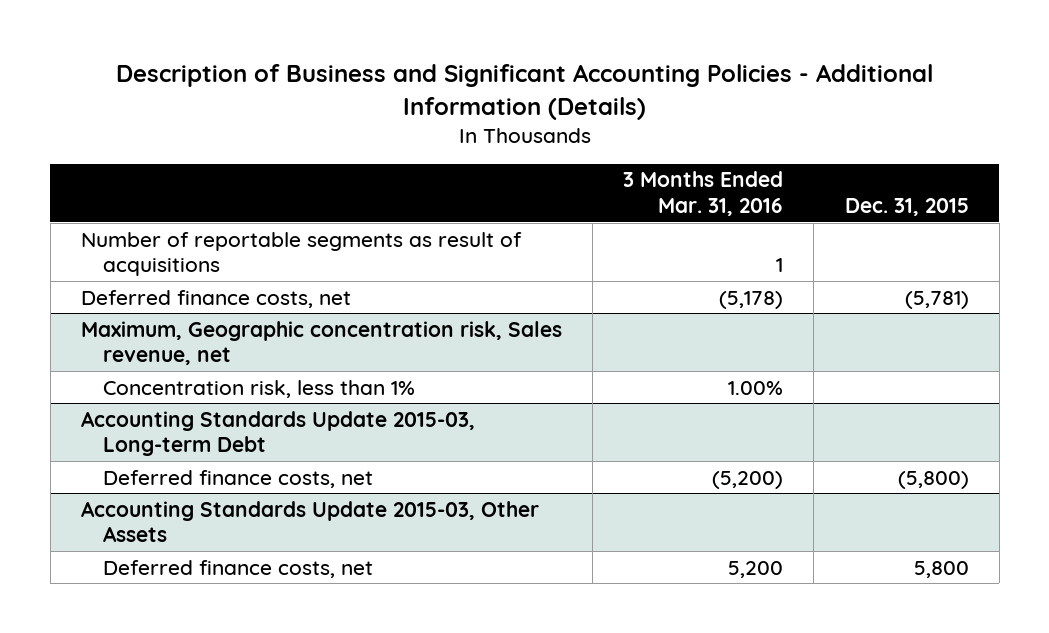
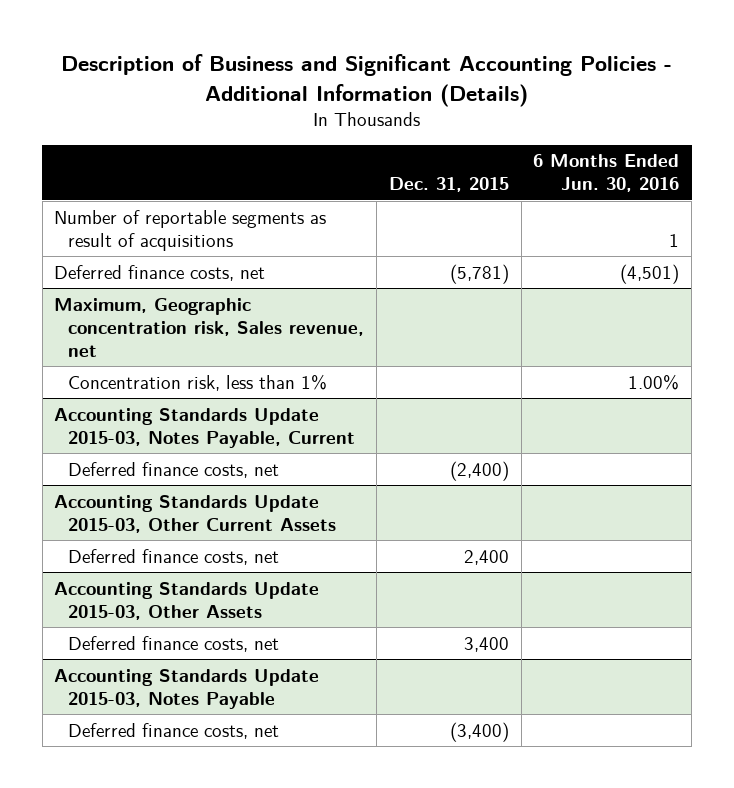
- | 3 Months Ended Mar. 31, 2016 | Dec. 31, 2015
+ | Dec. 31, 2015 | 6 Months Ended Jun. 30, 2016
- Accounting Standards Update 2015-03, Long-term Debt
- Deferred finance costs, net | (5,200) | (5,800)
+ Accounting Standards Update 2015-03, Notes Payable, Current
+ Deferred finance costs, net | (2,400) |
+ Accounting Standards Update 2015-03, Other Current Assets
+ Deferred finance costs, net | 2,400 |
@ Accounting Standards Update 2015-03, Other Assets
- Deferred finance costs, net | 5,200 | 5,800
+ Deferred finance costs, net | 3,400 |
+ Accounting Standards Update 2015-03, Notes Payable
+ Deferred finance costs, net | (3,400) |

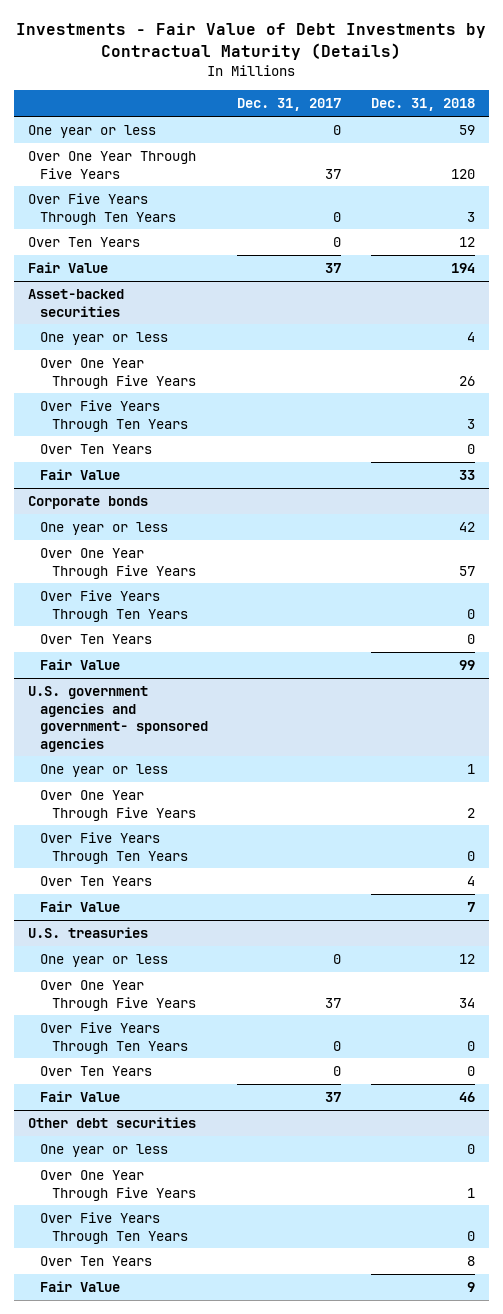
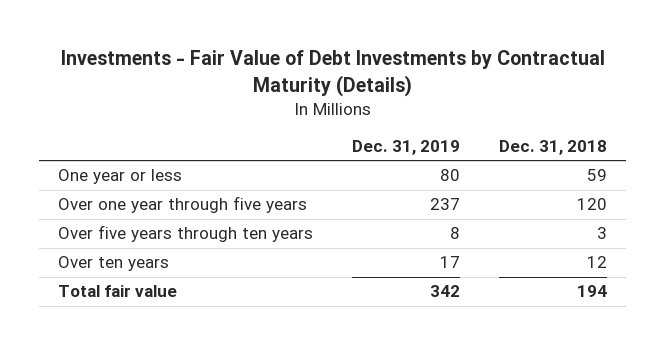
- | Dec. 31, 2017 | Dec. 31, 2018
+ | Dec. 31, 2019 | Dec. 31, 2018
- Over One Year Through Five Years | 37 | 120
- Over Five Years Through Ten Years | 0 | 3
- Over Ten Years | 0 | 12
- Fair Value | 37 | 194
- Asset-backed securities
- One year or less | | 4
- Over One Year Through Five Years | | 26
- Over Five Years Through Ten Years | | 3
- Over Ten Years | | 0
- Fair Value | | 33
- Corporate bonds
- One year or less | | 42
- Over One Year Through Five Years | | 57
- Over Five Years Through Ten Years | | 0
- Over Ten Years | | 0
- Fair Value | | 99
- U.S. government agencies and government- sponsored agencies
- One year or less | | 1
- Over One Year Through Five Years | | 2
- Over Five Years Through Ten Years | | 0
- Over Ten Years | | 4
- Fair Value | | 7
- U.S. treasuries
- One year or less | 0 | 12
- Over One Year Through Five Years | 37 | 34
- Over Five Years Through Ten Years | 0 | 0
- Over Ten Years | 0 | 0
- Fair Value | 37 | 46
- Other debt securities
- One year or less | | 0
- Over One Year Through Five Years | | 1
- Over Five Years Through Ten Years | | 0
- Over Ten Years | | 8
- Fair Value | | 9
+ Over one year through five years | 237 | 120
+ Over five years through ten years | 8 | 3
+ Over ten years | 17 | 12
+ Total fair value | 342 | 194

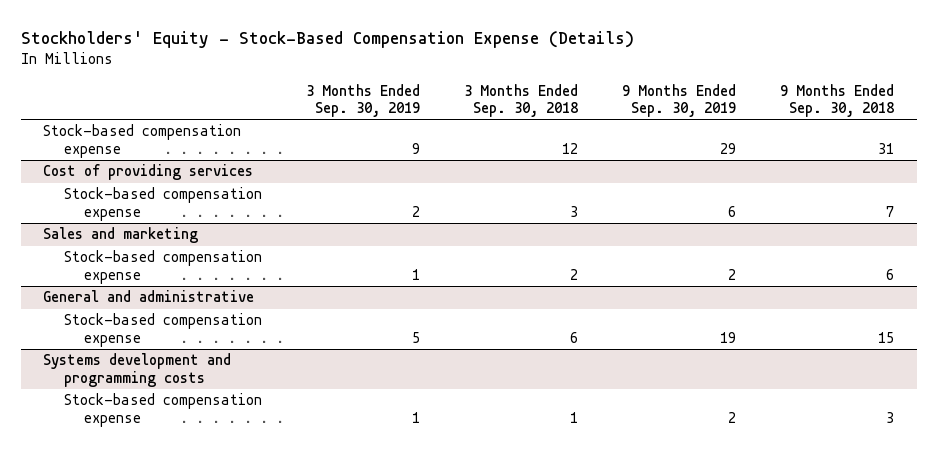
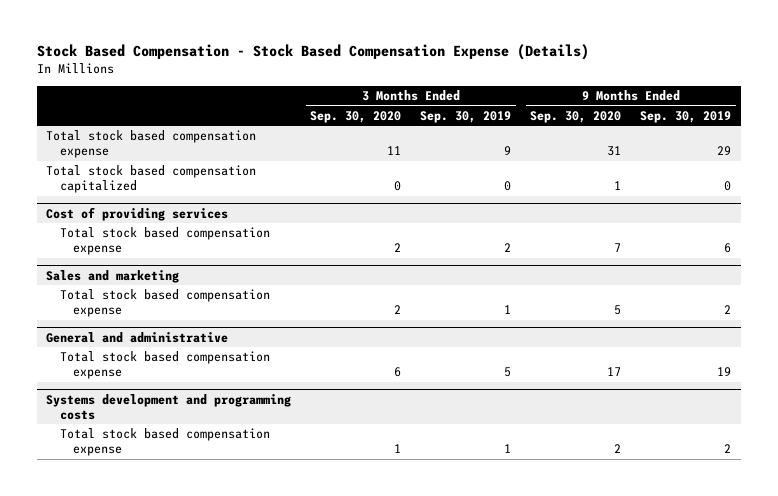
- Stockholders' Equity - Stock-Based Compensation Expense (Details)
+ Stock Based Compensation - Stock Based Compensation Expense (Details)
- | 3 Months Ended Sep. 30, 2019 | 3 Months Ended Sep. 30, 2018 | 9 Months Ended Sep. 30, 2019 | 9 Months Ended Sep. 30, 2018
+ | 3 Months Ended Sep. 30, 2020 | 3 Months Ended Sep. 30, 2019 | 9 Months Ended Sep. 30, 2020 | 9 Months Ended Sep. 30, 2019
- Stock-based compensation expense | 9 | 12 | 29 | 31
+ Total stock based compensation expense | 11 | 9 | 31 | 29
+ Total stock based compensation capitalized | 0 | 0 | 1 | 0
@ Cost of providing services
- Stock-based compensation expense | 2 | 3 | 6 | 7
+ Total stock based compensation expense | 2 | 2 | 7 | 6
@ Sales and marketing
- Stock-based compensation expense | 1 | 2 | 2 | 6
+ Total stock based compensation expense | 2 | 1 | 5 | 2
@ General and administrative
- Stock-based compensation expense | 5 | 6 | 19 | 15
+ Total stock based compensation expense | 6 | 5 | 17 | 19
@ Systems development and programming costs
- Stock-based compensation expense | 1 | 1 | 2 | 3
+ Total stock based compensation expense | 1 | 1 | 2 | 2

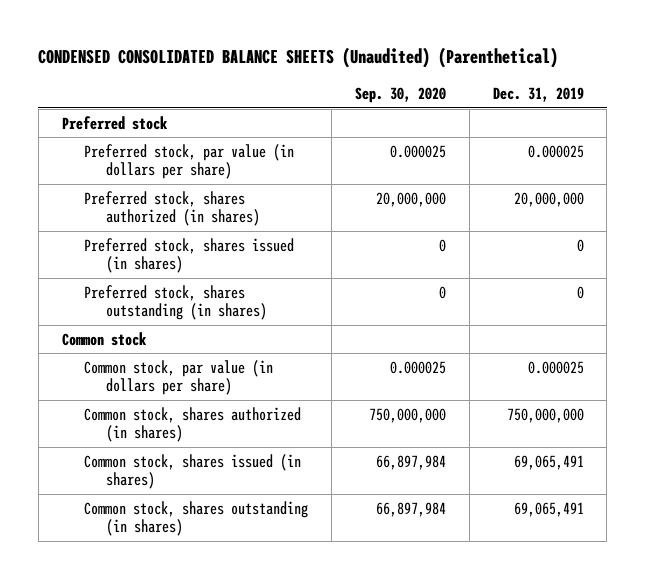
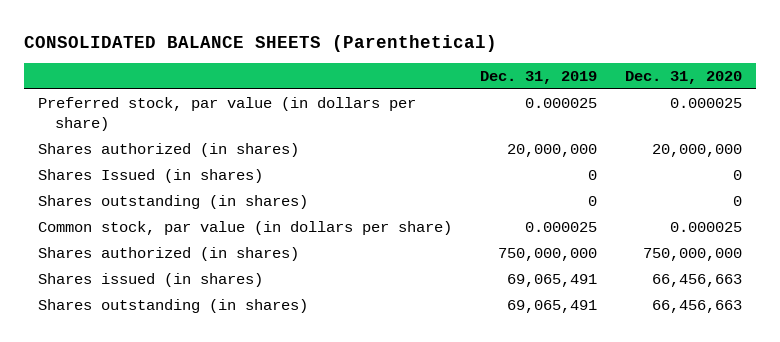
- CONDENSED CONSOLIDATED BALANCE SHEETS (Unaudited) (Parenthetical)
+ CONSOLIDATED BALANCE SHEETS (Parenthetical)
- | Sep. 30, 2020 | Dec. 31, 2019
+ | Dec. 31, 2019 | Dec. 31, 2020
- Preferred stock
- Preferred stock, shares authorized (in shares) | 20,000,000 | 20,000,000
- Preferred stock, shares issued (in shares) | 0 | 0
- Preferred stock, shares outstanding (in shares) | 0 | 0
- Common stock
+ Shares authorized (in shares) | 20,000,000 | 20,000,000
+ Shares Issued (in shares) | 0 | 0
+ Shares outstanding (in shares) | 0 | 0
- Common stock, shares authorized (in shares) | 750,000,000 | 750,000,000
- Common stock, shares issued (in shares) | 66,897,984 | 69,065,491
- Common stock, shares outstanding (in shares) | 66,897,984 | 69,065,491
+ Shares authorized (in shares) | 750,000,000 | 750,000,000
+ Shares issued (in shares) | 69,065,491 | 66,456,663
+ Shares outstanding (in shares) | 69,065,491 | 66,456,663

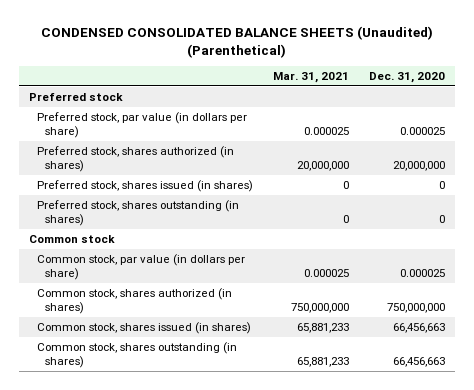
- CONSOLIDATED BALANCE SHEETS (Parenthetical)
+ CONDENSED CONSOLIDATED BALANCE SHEETS (Unaudited) (Parenthetical)
- | Dec. 31, 2019 | Dec. 31, 2020
+ | Mar. 31, 2021 | Dec. 31, 2020
+ Preferred stock
- Shares authorized (in shares) | 20,000,000 | 20,000,000
- Shares Issued (in shares) | 0 | 0
- Shares outstanding (in shares) | 0 | 0
+ Preferred stock, shares authorized (in shares) | 20,000,000 | 20,000,000
+ Preferred stock, shares issued (in shares) | 0 | 0
+ Preferred stock, shares outstanding (in shares) | 0 | 0
+ Common stock
- Shares authorized (in shares) | 750,000,000 | 750,000,000
- Shares issued (in shares) | 69,065,491 | 66,456,663
- Shares outstanding (in shares) | 69,065,491 | 66,456,663
+ Common stock, shares authorized (in shares) | 750,000,000 | 750,000,000
+ Common stock, shares issued (in shares) | 65,881,233 | 66,456,663
+ Common stock, shares outstanding (in shares) | 65,881,233 | 66,456,663

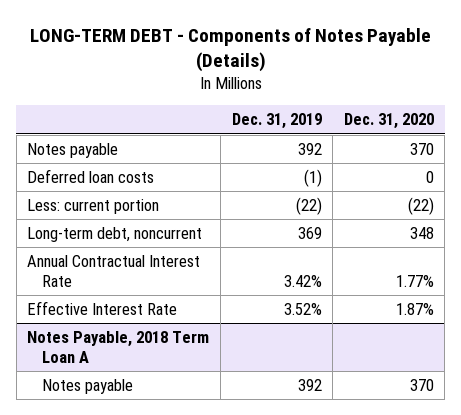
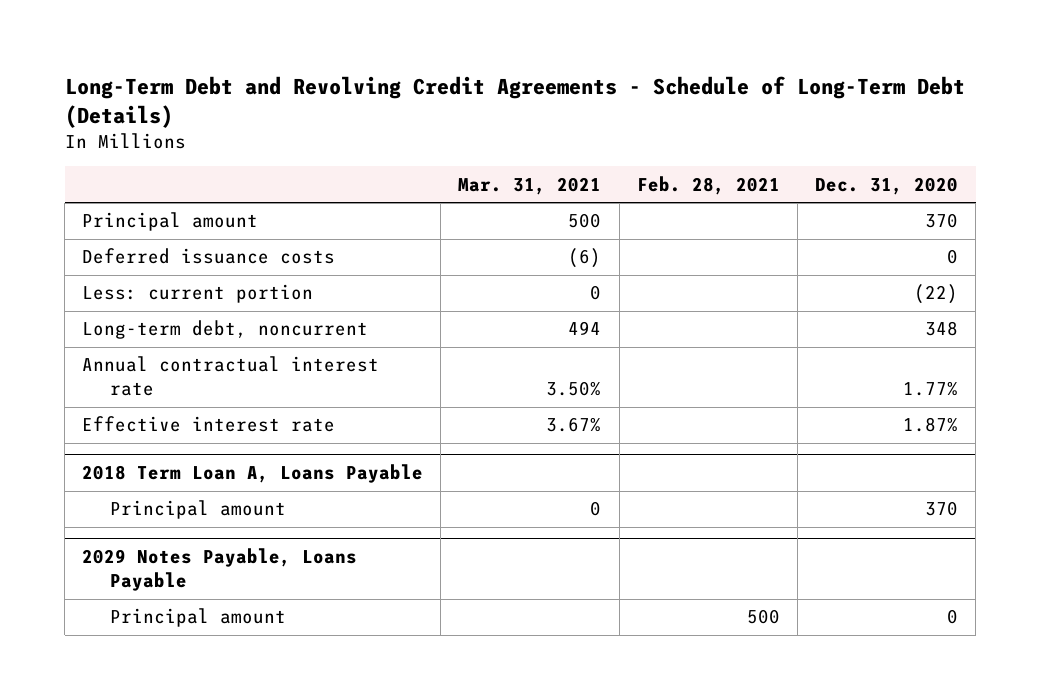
- LONG-TERM DEBT - Components of Notes Payable (Details)
+ Long-Term Debt and Revolving Credit Agreements - Schedule of Long-Term Debt (Details)
- | Dec. 31, 2019 | Dec. 31, 2020
+ | Mar. 31, 2021 | Feb. 28, 2021 | Dec. 31, 2020
- Notes payable | 392 | 370
- Deferred loan costs | (1) | 0
+ Principal amount | 500 | | 370
+ Deferred issuance costs | (6) | | 0
- Annual Contractual Interest Rate | 3.42% | 1.77%
- Effective Interest Rate | 3.52% | 1.87%
- Notes Payable, 2018 Term Loan A
- Notes payable | 392 | 370
+ Annual contractual interest rate | 3.50% | | 1.77%
+ Effective interest rate | 3.67% | | 1.87%
+ 2018 Term Loan A, Loans Payable
+ Principal amount | 0 | | 370
+ 2029 Notes Payable, Loans Payable
+ Principal amount | | 500 | 0

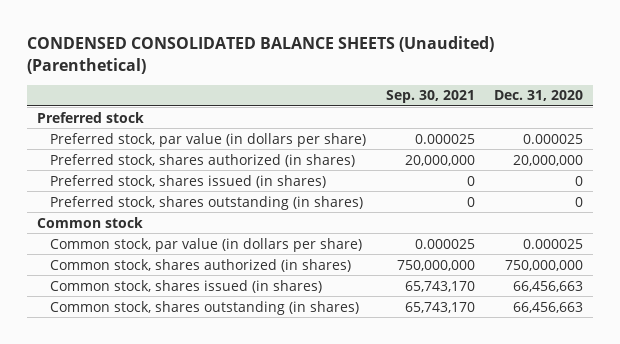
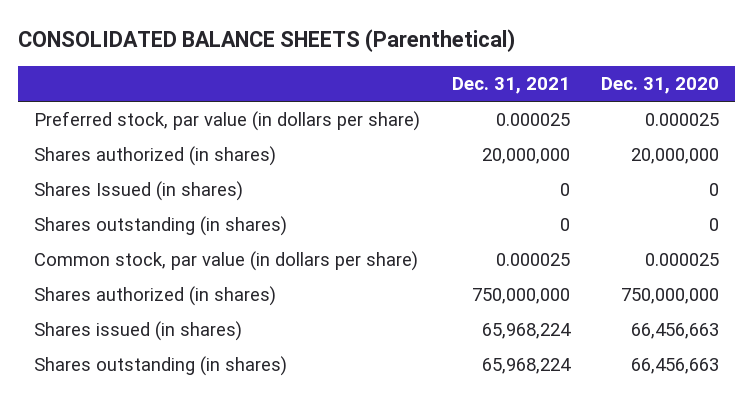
- CONDENSED CONSOLIDATED BALANCE SHEETS (Unaudited) (Parenthetical)
+ CONSOLIDATED BALANCE SHEETS (Parenthetical)
- | Sep. 30, 2021 | Dec. 31, 2020
+ | Dec. 31, 2021 | Dec. 31, 2020
- Preferred stock
- Preferred stock, shares authorized (in shares) | 20,000,000 | 20,000,000
- Preferred stock, shares issued (in shares) | 0 | 0
- Preferred stock, shares outstanding (in shares) | 0 | 0
- Common stock
+ Shares authorized (in shares) | 20,000,000 | 20,000,000
+ Shares Issued (in shares) | 0 | 0
+ Shares outstanding (in shares) | 0 | 0
- Common stock, shares authorized (in shares) | 750,000,000 | 750,000,000
- Common stock, shares issued (in shares) | 65,743,170 | 66,456,663
- Common stock, shares outstanding (in shares) | 65,743,170 | 66,456,663
+ Shares authorized (in shares) | 750,000,000 | 750,000,000
+ Shares issued (in shares) | 65,968,224 | 66,456,663
+ Shares outstanding (in shares) | 65,968,224 | 66,456,663

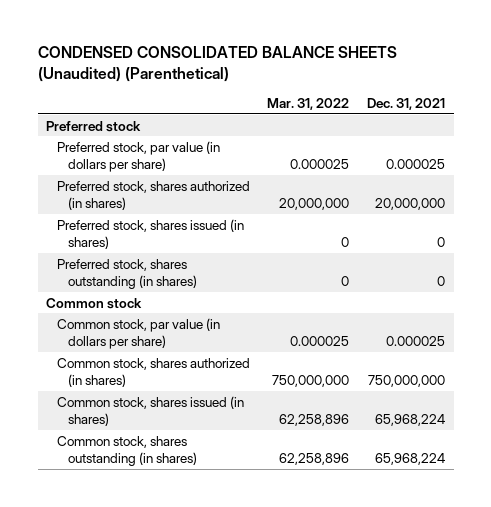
- CONSOLIDATED BALANCE SHEETS (Parenthetical)
+ CONDENSED CONSOLIDATED BALANCE SHEETS (Unaudited) (Parenthetical)
- | Dec. 31, 2021 | Dec. 31, 2020
+ | Mar. 31, 2022 | Dec. 31, 2021
+ Preferred stock
- Shares authorized (in shares) | 20,000,000 | 20,000,000
- Shares Issued (in shares) | 0 | 0
- Shares outstanding (in shares) | 0 | 0
+ Preferred stock, shares authorized (in shares) | 20,000,000 | 20,000,000
+ Preferred stock, shares issued (in shares) | 0 | 0
+ Preferred stock, shares outstanding (in shares) | 0 | 0
+ Common stock
- Shares authorized (in shares) | 750,000,000 | 750,000,000
- Shares issued (in shares) | 65,968,224 | 66,456,663
- Shares outstanding (in shares) | 65,968,224 | 66,456,663
+ Common stock, shares authorized (in shares) | 750,000,000 | 750,000,000
+ Common stock, shares issued (in shares) | 62,258,896 | 65,968,224
+ Common stock, shares outstanding (in shares) | 62,258,896 | 65,968,224

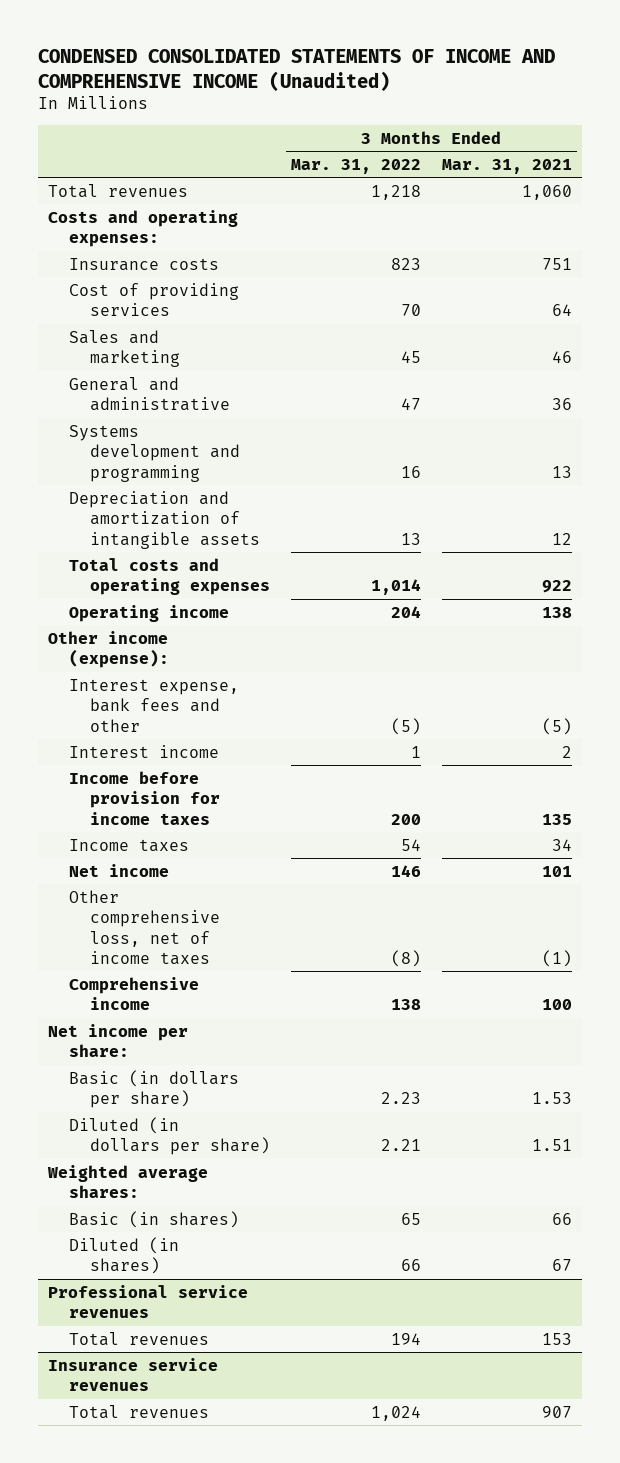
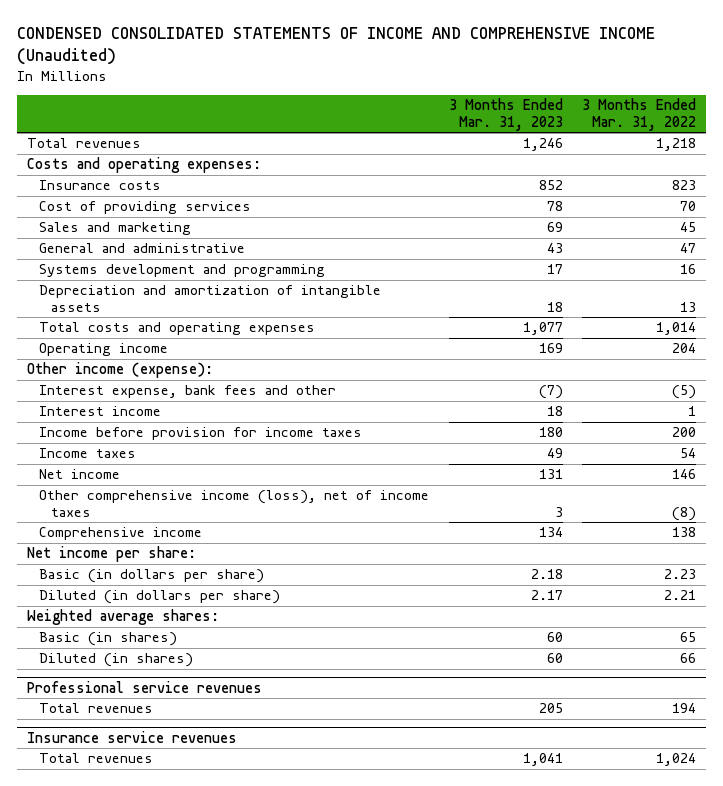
- | 3 Months Ended Mar. 31, 2022 | 3 Months Ended Mar. 31, 2021
+ | 3 Months Ended Mar. 31, 2023 | 3 Months Ended Mar. 31, 2022
- Other comprehensive loss, net of income taxes | (8) | (1)
+ Other comprehensive income (loss), net of income taxes | 3 | (8)

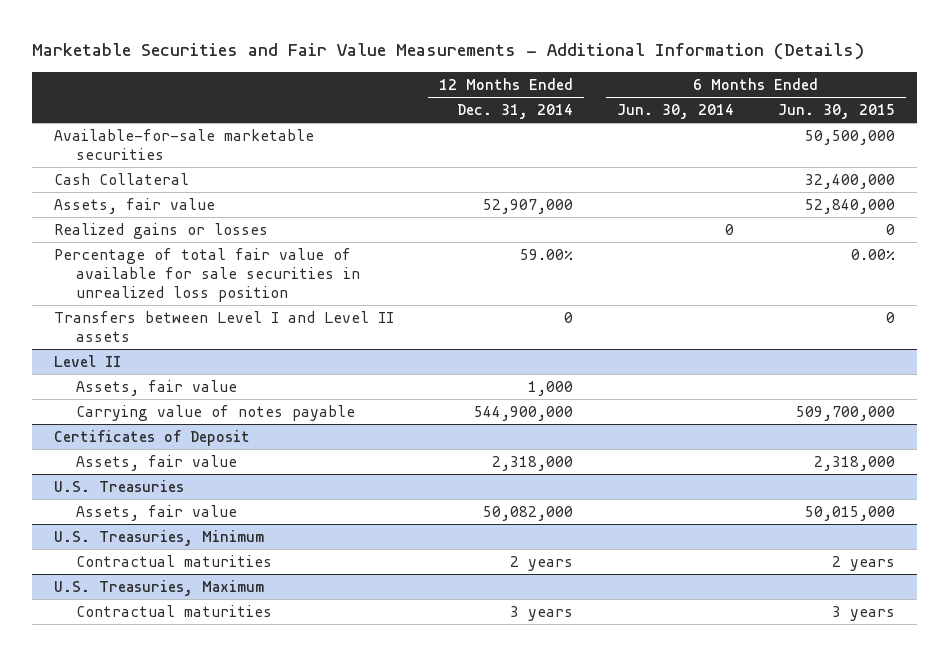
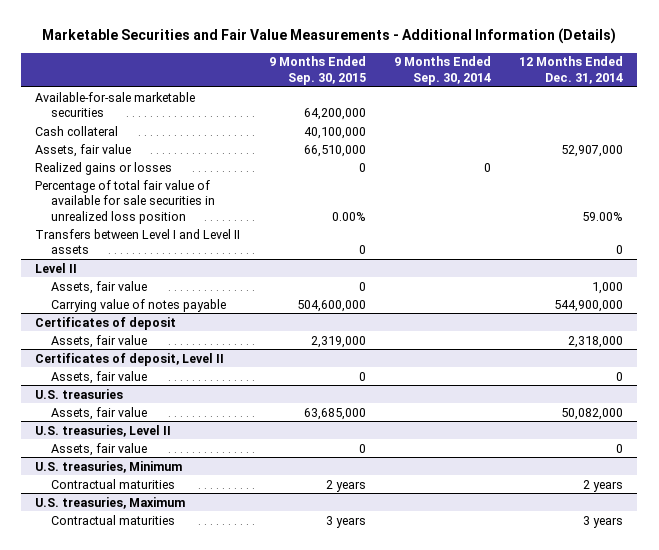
- | 12 Months Ended Dec. 31, 2014 | 6 Months Ended Jun. 30, 2014 | 6 Months Ended Jun. 30, 2015
+ | 9 Months Ended Sep. 30, 2015 | 9 Months Ended Sep. 30, 2014 | 12 Months Ended Dec. 31, 2014
- Cash Collateral | | | 32,400,000
+ Cash collateral | 40,100,000 | |
- Certificates of Deposit
+ Certificates of deposit
- U.S. Treasuries
+ Certificates of deposit, Level II
+ Assets, fair value | 0 | | 0
+ U.S. treasuries
- U.S. Treasuries, Minimum
+ U.S. treasuries, Level II
+ Assets, fair value | 0 | | 0
+ U.S. treasuries, Minimum
- U.S. Treasuries, Maximum
+ U.S. treasuries, Maximum

